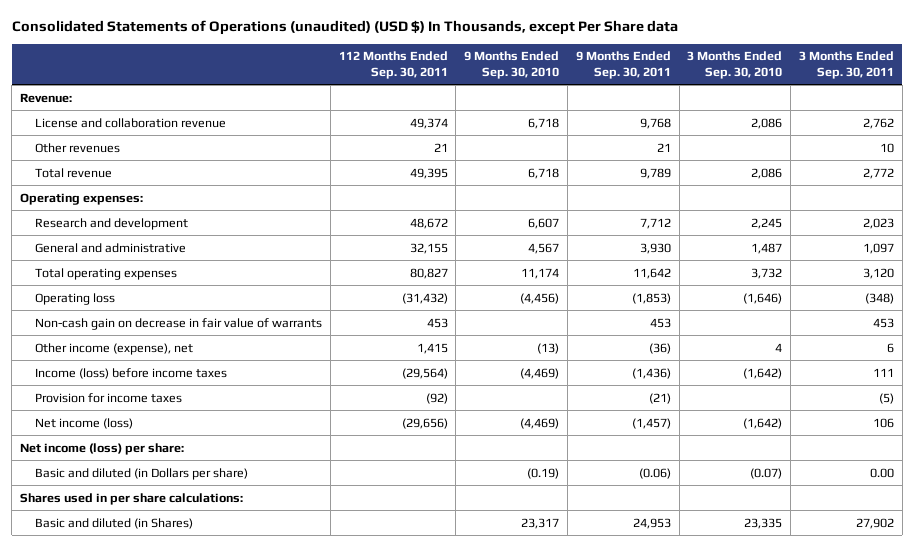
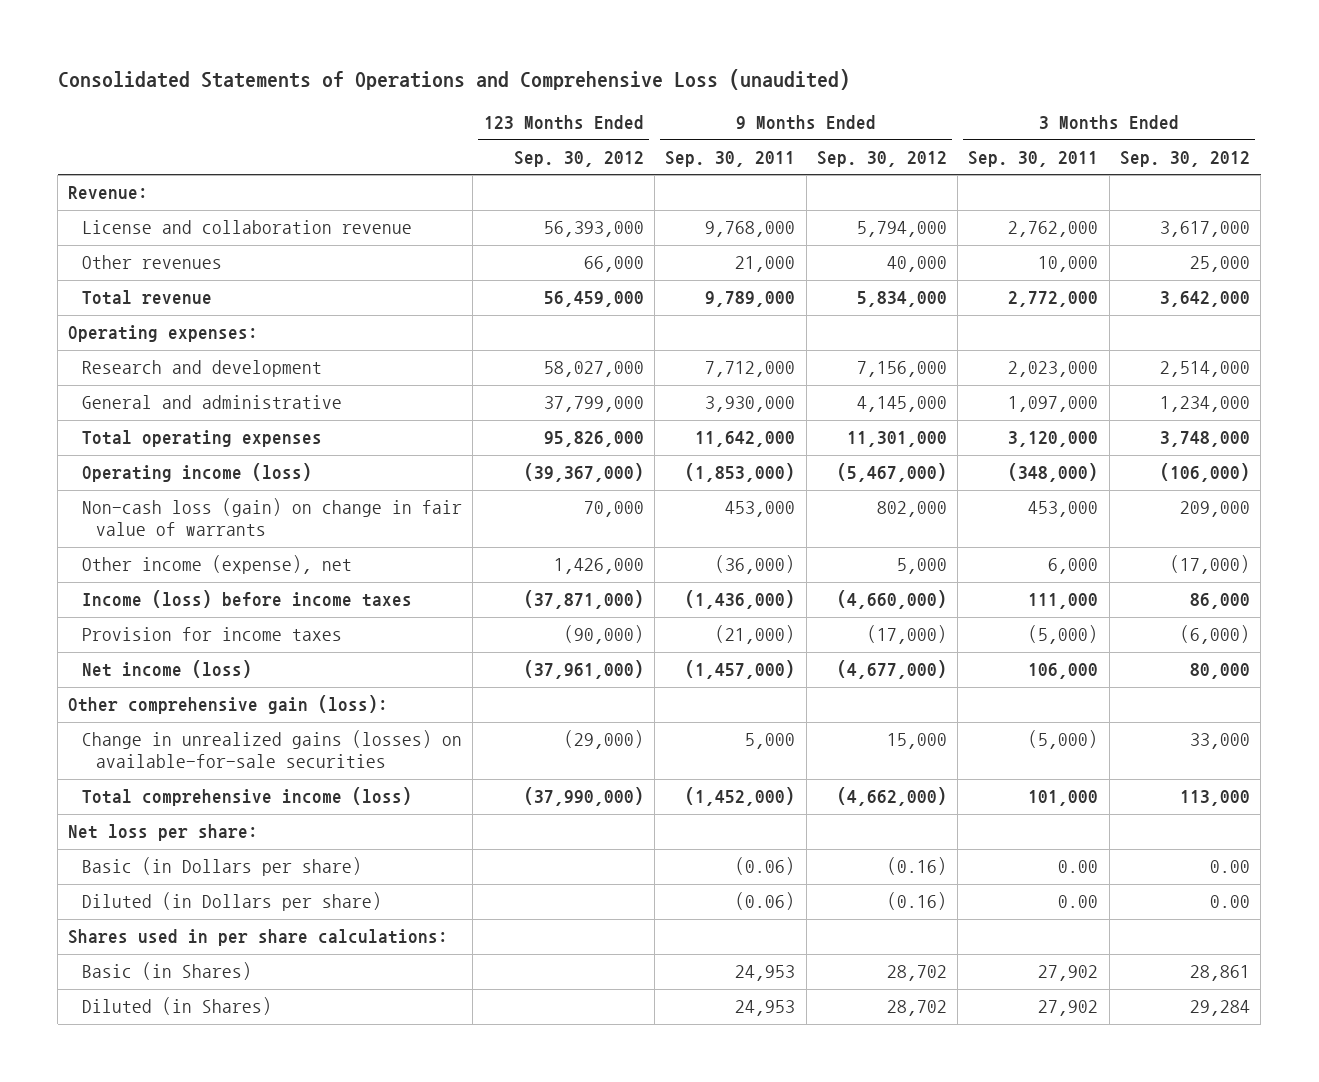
- Consolidated Statements of Operations (unaudited) (USD $) In Thousands, except Per Share data
+ Consolidated Statements of Operations and Comprehensive Loss (unaudited)
- | 112 Months Ended Sep. 30, 2011 | 9 Months Ended Sep. 30, 2010 | 9 Months Ended Sep. 30, 2011 | 3 Months Ended Sep. 30, 2010 | 3 Months Ended Sep. 30, 2011
+ | 123 Months Ended Sep. 30, 2012 | 9 Months Ended Sep. 30, 2011 | 9 Months Ended Sep. 30, 2012 | 3 Months Ended Sep. 30, 2011 | 3 Months Ended Sep. 30, 2012
- License and collaboration revenue | 49,374 | 6,718 | 9,768 | 2,086 | 2,762
- Other revenues | 21 | | 21 | | 10
- Total revenue | 49,395 | 6,718 | 9,789 | 2,086 | 2,772
+ License and collaboration revenue | 56,393,000 | 9,768,000 | 5,794,000 | 2,762,000 | 3,617,000
+ Other revenues | 66,000 | 21,000 | 40,000 | 10,000 | 25,000
+ Total revenue | 56,459,000 | 9,789,000 | 5,834,000 | 2,772,000 | 3,642,000
- Research and development | 48,672 | 6,607 | 7,712 | 2,245 | 2,023
- General and administrative | 32,155 | 4,567 | 3,930 | 1,487 | 1,097
- Total operating expenses | 80,827 | 11,174 | 11,642 | 3,732 | 3,120
- Operating loss | (31,432) | (4,456) | (1,853) | (1,646) | (348)
- Non-cash gain on decrease in fair value of warrants | 453 | | 453 | | 453
- Other income (expense), net | 1,415 | (13) | (36) | 4 | 6
- Income (loss) before income taxes | (29,564) | (4,469) | (1,436) | (1,642) | 111
- Provision for income taxes | (92) | | (21) | | (5)
- Net income (loss) | (29,656) | (4,469) | (1,457) | (1,642) | 106
- Net income (loss) per share:
- Basic and diluted (in Dollars per share) | | (0.19) | (0.06) | (0.07) | 0.00
+ Research and development | 58,027,000 | 7,712,000 | 7,156,000 | 2,023,000 | 2,514,000
+ General and administrative | 37,799,000 | 3,930,000 | 4,145,000 | 1,097,000 | 1,234,000
+ Total operating expenses | 95,826,000 | 11,642,000 | 11,301,000 | 3,120,000 | 3,748,000
+ Operating income (loss) | (39,367,000) | (1,853,000) | (5,467,000) | (348,000) | (106,000)
+ Non-cash loss (gain) on change in fair value of warrants | 70,000 | 453,000 | 802,000 | 453,000 | 209,000
+ Other income (expense), net | 1,426,000 | (36,000) | 5,000 | 6,000 | (17,000)
+ Income (loss) before income taxes | (37,871,000) | (1,436,000) | (4,660,000) | 111,000 | 86,000
+ Provision for income taxes | (90,000) | (21,000) | (17,000) | (5,000) | (6,000)
+ Net income (loss) | (37,961,000) | (1,457,000) | (4,677,000) | 106,000 | 80,000
+ Other comprehensive gain (loss):
+ Change in unrealized gains (losses) on available-for-sale securities | (29,000) | 5,000 | 15,000 | (5,000) | 33,000
+ Total comprehensive income (loss) | (37,990,000) | (1,452,000) | (4,662,000) | 101,000 | 113,000
+ Net loss per share:
+ Basic (in Dollars per share) | | (0.06) | (0.16) | 0.00 | 0.00
+ Diluted (in Dollars per share) | | (0.06) | (0.16) | 0.00 | 0.00
- Basic and diluted (in Shares) | | 23,317 | 24,953 | 23,335 | 27,902
+ Basic (in Shares) | | 24,953 | 28,702 | 27,902 | 28,861
+ Diluted (in Shares) | | 24,953 | 28,702 | 27,902 | 29,284

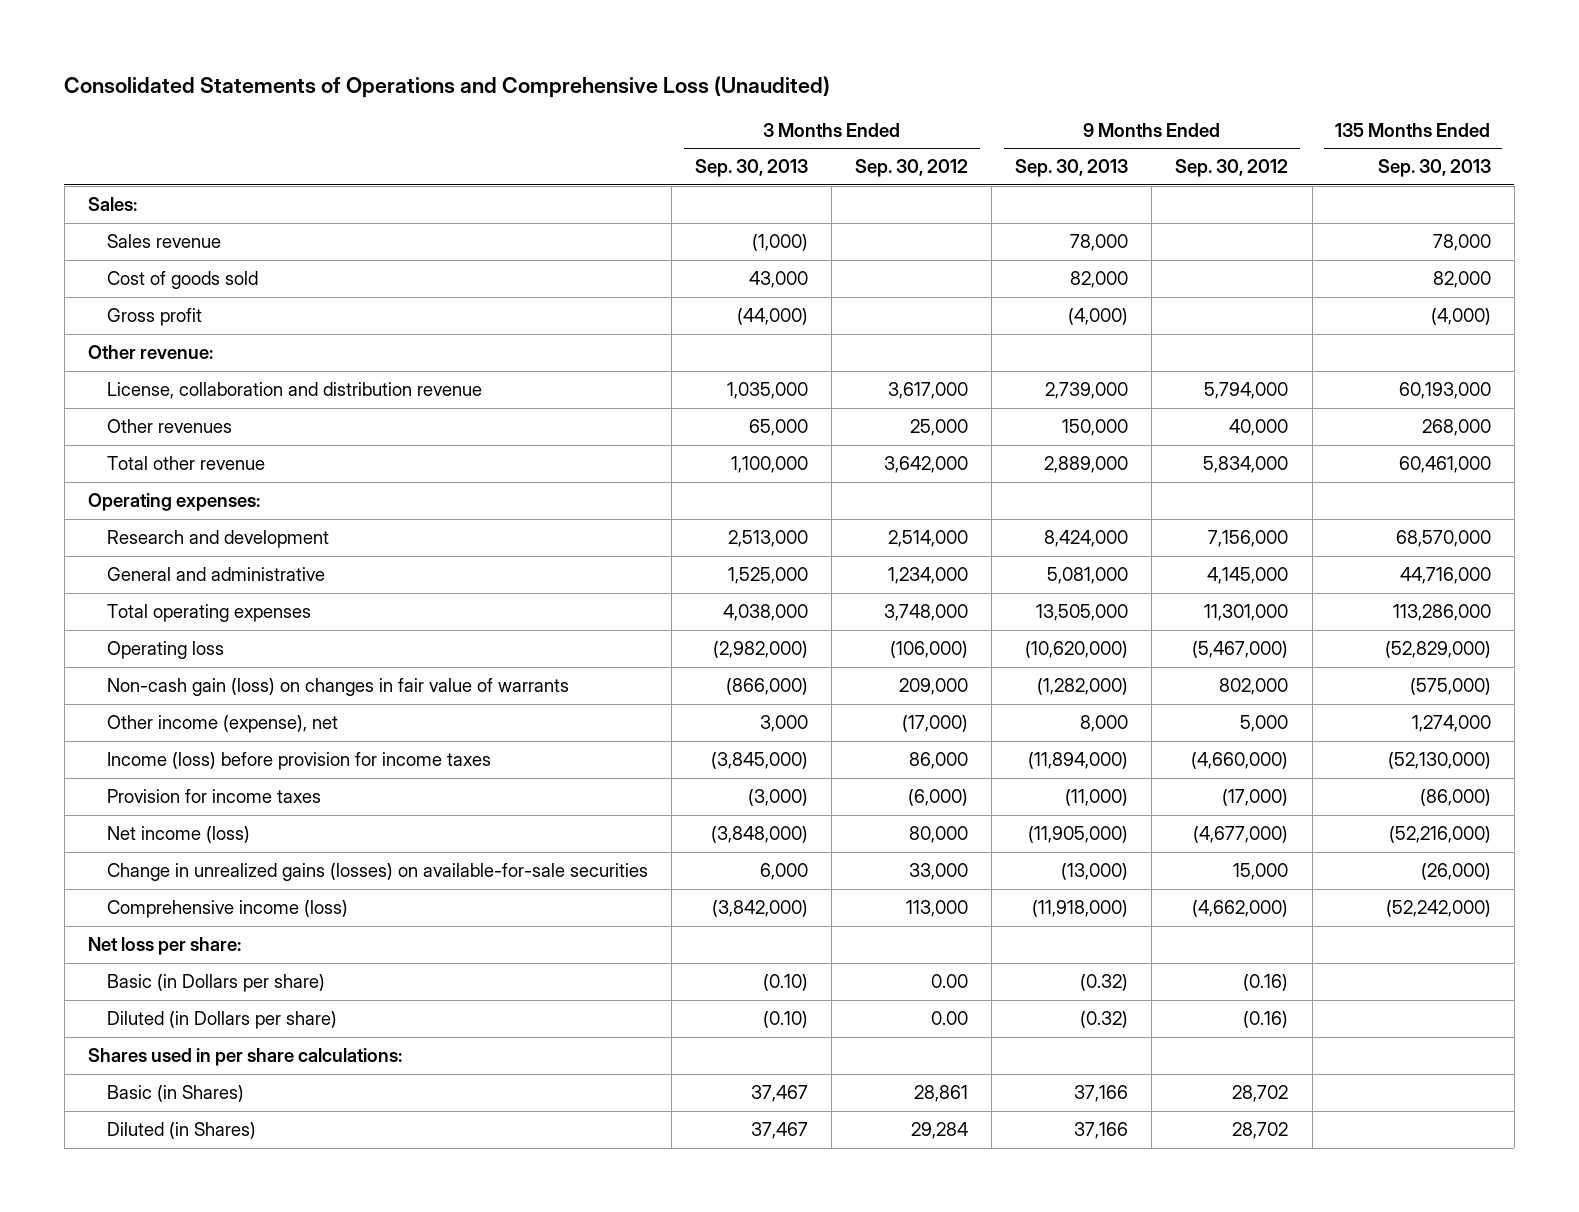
- Consolidated Statements of Operations and Comprehensive Loss (unaudited)
+ Consolidated Statements of Operations and Comprehensive Loss (Unaudited)
- | 123 Months Ended Sep. 30, 2012 | 9 Months Ended Sep. 30, 2011 | 9 Months Ended Sep. 30, 2012 | 3 Months Ended Sep. 30, 2011 | 3 Months Ended Sep. 30, 2012
+ | 3 Months Ended Sep. 30, 2013 | 3 Months Ended Sep. 30, 2012 | 9 Months Ended Sep. 30, 2013 | 9 Months Ended Sep. 30, 2012 | 135 Months Ended Sep. 30, 2013
- Revenue:
- License and collaboration revenue | 56,393,000 | 9,768,000 | 5,794,000 | 2,762,000 | 3,617,000
+ Sales:
+ Sales revenue | (1,000) | | 78,000 | | 78,000
+ Cost of goods sold | 43,000 | | 82,000 | | 82,000
+ Gross profit | (44,000) | | (4,000) | | (4,000)
+ Other revenue:
+ License, collaboration and distribution revenue | 1,035,000 | 3,617,000 | 2,739,000 | 5,794,000 | 60,193,000
- Total revenue | 56,459,000 | 9,789,000 | 5,834,000 | 2,772,000 | 3,642,000
+ Total other revenue | 1,100,000 | 3,642,000 | 2,889,000 | 5,834,000 | 60,461,000
- Operating income (loss) | (39,367,000) | (1,853,000) | (5,467,000) | (348,000) | (106,000)
- Non-cash loss (gain) on change in fair value of warrants | 70,000 | 453,000 | 802,000 | 453,000 | 209,000
+ Operating loss | (2,982,000) | (106,000) | (10,620,000) | (5,467,000) | (52,829,000)
+ Non-cash gain (loss) on changes in fair value of warrants | (866,000) | 209,000 | (1,282,000) | 802,000 | (575,000)
- Income (loss) before income taxes | (37,871,000) | (1,436,000) | (4,660,000) | 111,000 | 86,000
+ Income (loss) before provision for income taxes | (3,845,000) | 86,000 | (11,894,000) | (4,660,000) | (52,130,000)
- Other comprehensive gain (loss):
- Total comprehensive income (loss) | (37,990,000) | (1,452,000) | (4,662,000) | 101,000 | 113,000
+ Comprehensive income (loss) | (3,842,000) | 113,000 | (11,918,000) | (4,662,000) | (52,242,000)

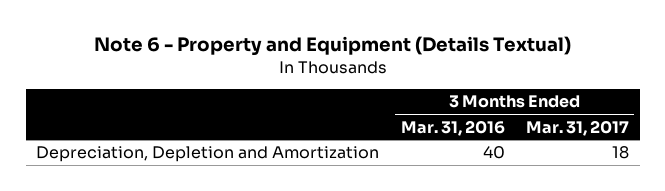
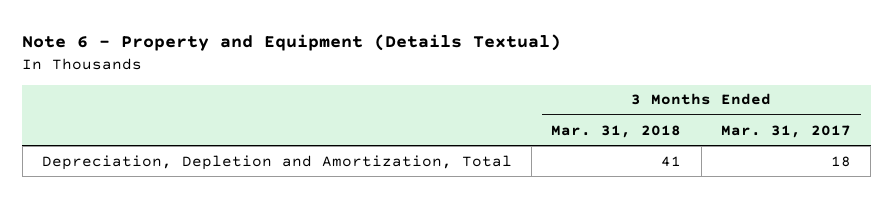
- | 3 Months Ended Mar. 31, 2016 | 3 Months Ended Mar. 31, 2017
+ | 3 Months Ended Mar. 31, 2018 | 3 Months Ended Mar. 31, 2017
- Depreciation, Depletion and Amortization | 40 | 18
+ Depreciation, Depletion and Amortization, Total | 41 | 18

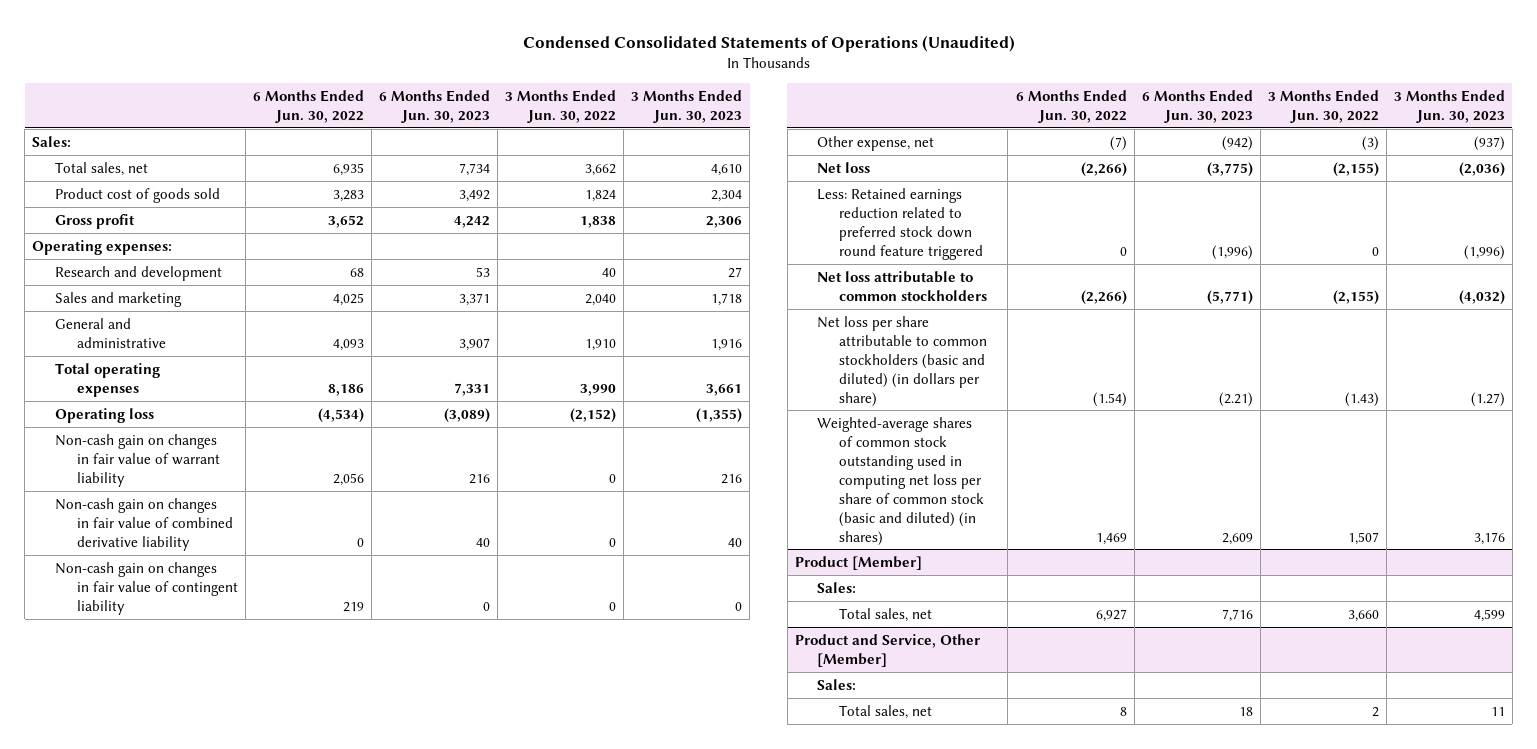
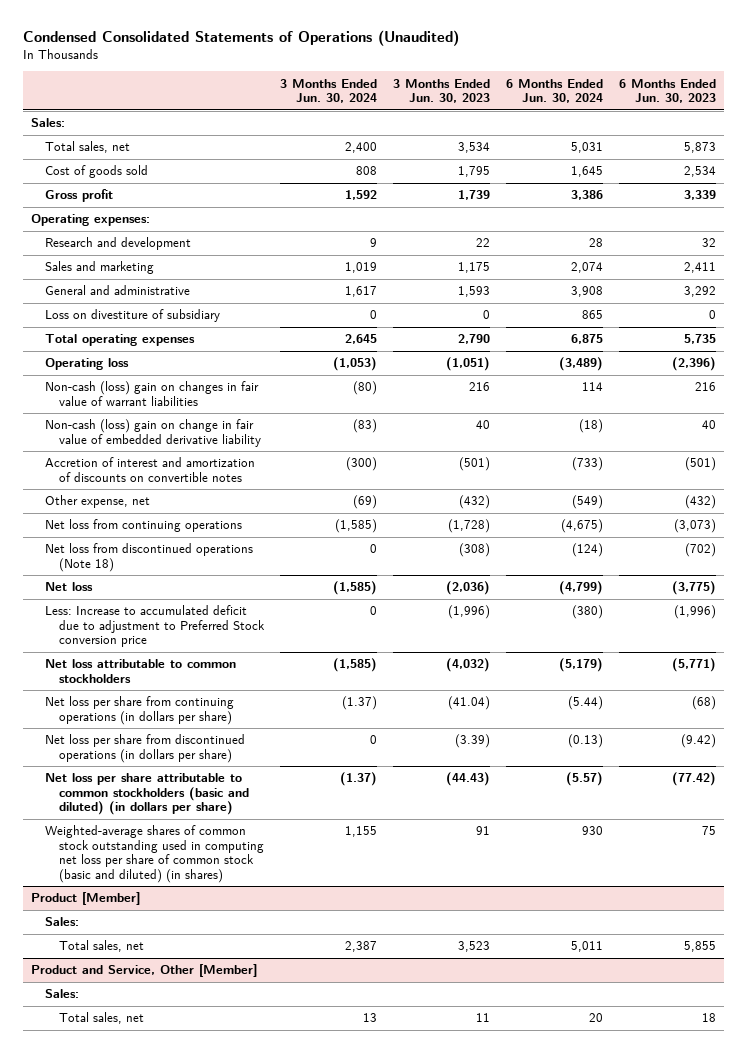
- | 6 Months Ended Jun. 30, 2022 | 6 Months Ended Jun. 30, 2023 | 3 Months Ended Jun. 30, 2022 | 3 Months Ended Jun. 30, 2023
+ | 3 Months Ended Jun. 30, 2024 | 3 Months Ended Jun. 30, 2023 | 6 Months Ended Jun. 30, 2024 | 6 Months Ended Jun. 30, 2023
- Total sales, net | 6,935 | 7,734 | 3,662 | 4,610
- Product cost of goods sold | 3,283 | 3,492 | 1,824 | 2,304
- Gross profit | 3,652 | 4,242 | 1,838 | 2,306
+ Total sales, net | 2,400 | 3,534 | 5,031 | 5,873
+ Cost of goods sold | 808 | 1,795 | 1,645 | 2,534
+ Gross profit | 1,592 | 1,739 | 3,386 | 3,339
- Research and development | 68 | 53 | 40 | 27
- Sales and marketing | 4,025 | 3,371 | 2,040 | 1,718
- General and administrative | 4,093 | 3,907 | 1,910 | 1,916
- Total operating expenses | 8,186 | 7,331 | 3,990 | 3,661
- Operating loss | (4,534) | (3,089) | (2,152) | (1,355)
- Non-cash gain on changes in fair value of warrant liability | 2,056 | 216 | 0 | 216
- Non-cash gain on changes in fair value of combined derivative liability | 0 | 40 | 0 | 40
- Non-cash gain on changes in fair value of contingent liability | 219 | 0 | 0 | 0
- Other expense, net | (7) | (942) | (3) | (937)
+ Research and development | 9 | 22 | 28 | 32
+ Sales and marketing | 1,019 | 1,175 | 2,074 | 2,411
+ General and administrative | 1,617 | 1,593 | 3,908 | 3,292
+ Loss on divestiture of subsidiary | 0 | 0 | 865 | 0
+ Total operating expenses | 2,645 | 2,790 | 6,875 | 5,735
+ Operating loss | (1,053) | (1,051) | (3,489) | (2,396)
+ Non-cash (loss) gain on changes in fair value of warrant liabilities | (80) | 216 | 114 | 216
+ Non-cash (loss) gain on change in fair value of embedded derivative liability | (83) | 40 | (18) | 40
+ Accretion of interest and amortization of discounts on convertible notes | (300) | (501) | (733) | (501)
+ Other expense, net | (69) | (432) | (549) | (432)
+ Net loss from continuing operations | (1,585) | (1,728) | (4,675) | (3,073)
+ Net loss from discontinued operations (Note 18) | 0 | (308) | (124) | (702)
- Less: Retained earnings reduction related to preferred stock down round feature triggered | 0 | (1,996) | 0 | (1,996)
+ Less: Increase to accumulated deficit due to adjustment to Preferred Stock conversion price | 0 | (1,996) | (380) | (1,996)
- Net loss per share attributable to common stockholders (basic and diluted) (in dollars per share) | (1.54) | (2.21) | (1.43) | (1.27)
- Weighted-average shares of common stock outstanding used in computing net loss per share of common stock (basic and diluted) (in shares) | 1,469 | 2,609 | 1,507 | 3,176
+ Net loss per share from continuing operations (in dollars per share) | (1.37) | (41.04) | (5.44) | (68)
+ Net loss per share from discontinued operations (in dollars per share) | 0 | (3.39) | (0.13) | (9.42)
+ Net loss per share attributable to common stockholders (basic and diluted) (in dollars per share) | (1.37) | (44.43) | (5.57) | (77.42)
+ Weighted-average shares of common stock outstanding used in computing net loss per share of common stock (basic and diluted) (in shares) | 1,155 | 91 | 930 | 75
@ Product [Member]
- Total sales, net | 6,927 | 7,716 | 3,660 | 4,599
+ Total sales, net | 2,387 | 3,523 | 5,011 | 5,855

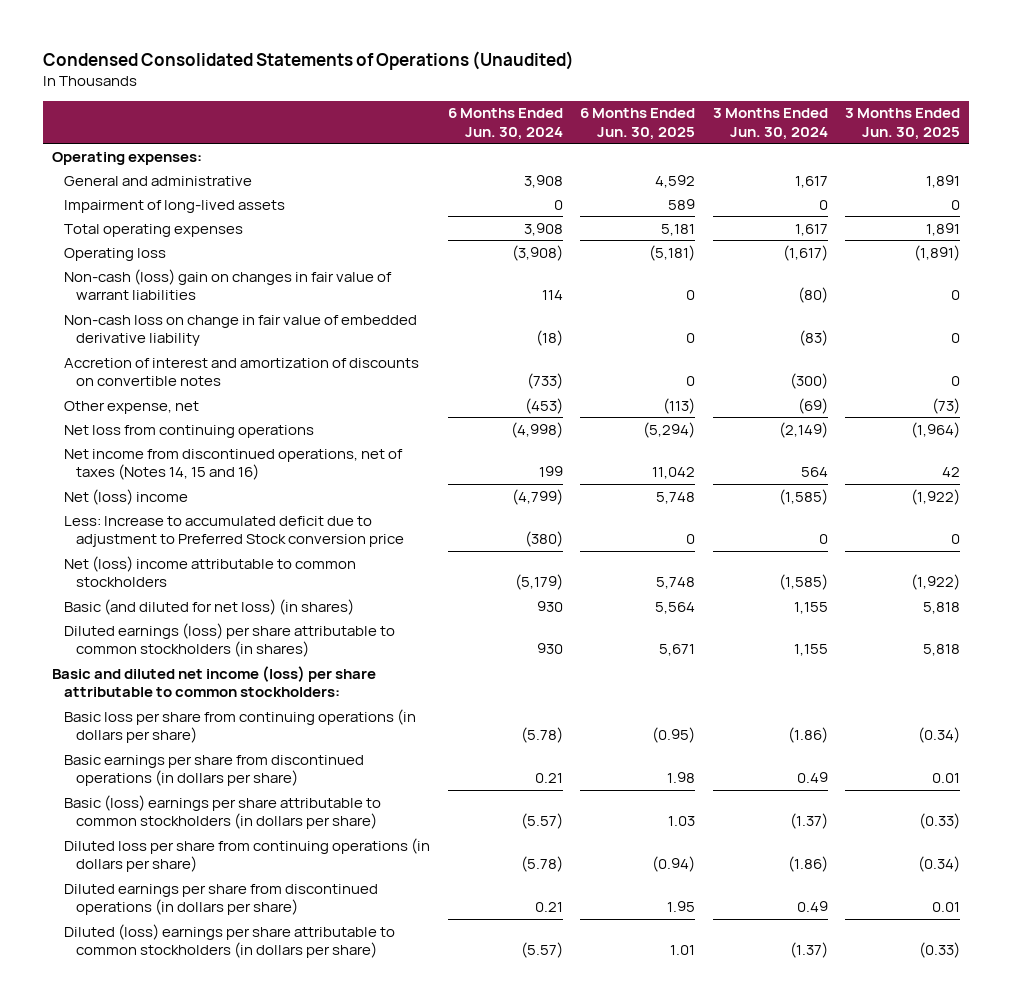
- | 3 Months Ended Jun. 30, 2024 | 3 Months Ended Jun. 30, 2023 | 6 Months Ended Jun. 30, 2024 | 6 Months Ended Jun. 30, 2023
+ | 6 Months Ended Jun. 30, 2024 | 6 Months Ended Jun. 30, 2025 | 3 Months Ended Jun. 30, 2024 | 3 Months Ended Jun. 30, 2025
- Sales:
- Total sales, net | 2,400 | 3,534 | 5,031 | 5,873
- Cost of goods sold | 808 | 1,795 | 1,645 | 2,534
- Gross profit | 1,592 | 1,739 | 3,386 | 3,339
- Research and development | 9 | 22 | 28 | 32
- Sales and marketing | 1,019 | 1,175 | 2,074 | 2,411
- Loss on divestiture of subsidiary | 0 | 0 | 865 | 0
- Total operating expenses | 2,645 | 2,790 | 6,875 | 5,735
- Operating loss | (1,053) | (1,051) | (3,489) | (2,396)
+ Impairment of long-lived assets | 0 | 589 | 0 | 0
+ Total operating expenses | 3,908 | 5,181 | 1,617 | 1,891
+ Operating loss | (3,908) | (5,181) | (1,617) | (1,891)
- Non-cash (loss) gain on change in fair value of embedded derivative liability | (83) | 40 | (18) | 40
+ Non-cash loss on change in fair value of embedded derivative liability | (18) | 0 | (83) | 0
- Other expense, net | (69) | (432) | (549) | (432)
- Net loss from continuing operations | (1,585) | (1,728) | (4,675) | (3,073)
- Net loss from discontinued operations (Note 18) | 0 | (308) | (124) | (702)
- Net loss | (1,585) | (2,036) | (4,799) | (3,775)
+ Other expense, net | (453) | (113) | (69) | (73)
+ Net loss from continuing operations | (4,998) | (5,294) | (2,149) | (1,964)
+ Net income from discontinued operations, net of taxes (Notes 14, 15 and 16) | 199 | 11,042 | 564 | 42
+ Net (loss) income | (4,799) | 5,748 | (1,585) | (1,922)
- Net loss attributable to common stockholders | (1,585) | (4,032) | (5,179) | (5,771)
- Net loss per share from continuing operations (in dollars per share) | (1.37) | (41.04) | (5.44) | (68)
- Net loss per share from discontinued operations (in dollars per share) | 0 | (3.39) | (0.13) | (9.42)
- Net loss per share attributable to common stockholders (basic and diluted) (in dollars per share) | (1.37) | (44.43) | (5.57) | (77.42)
- Weighted-average shares of common stock outstanding used in computing net loss per share of common stock (basic and diluted) (in shares) | 1,155 | 91 | 930 | 75
- Product [Member]
- Sales:
- Total sales, net | 2,387 | 3,523 | 5,011 | 5,855
- Product and Service, Other [Member]
- Sales:
- Total sales, net | 13 | 11 | 20 | 18
+ Net (loss) income attributable to common stockholders | (5,179) | 5,748 | (1,585) | (1,922)
+ Basic (and diluted for net loss) (in shares) | 930 | 5,564 | 1,155 | 5,818
+ Diluted earnings (loss) per share attributable to common stockholders (in shares) | 930 | 5,671 | 1,155 | 5,818
+ Basic and diluted net income (loss) per share attributable to common stockholders:
+ Basic loss per share from continuing operations (in dollars per share) | (5.78) | (0.95) | (1.86) | (0.34)
+ Basic earnings per share from discontinued operations (in dollars per share) | 0.21 | 1.98 | 0.49 | 0.01
+ Basic (loss) earnings per share attributable to common stockholders (in dollars per share) | (5.57) | 1.03 | (1.37) | (0.33)
+ Diluted loss per share from continuing operations (in dollars per share) | (5.78) | (0.94) | (1.86) | (0.34)
+ Diluted earnings per share from discontinued operations (in dollars per share) | 0.21 | 1.95 | 0.49 | 0.01
+ Diluted (loss) earnings per share attributable to common stockholders (in dollars per share) | (5.57) | 1.01 | (1.37) | (0.33)

